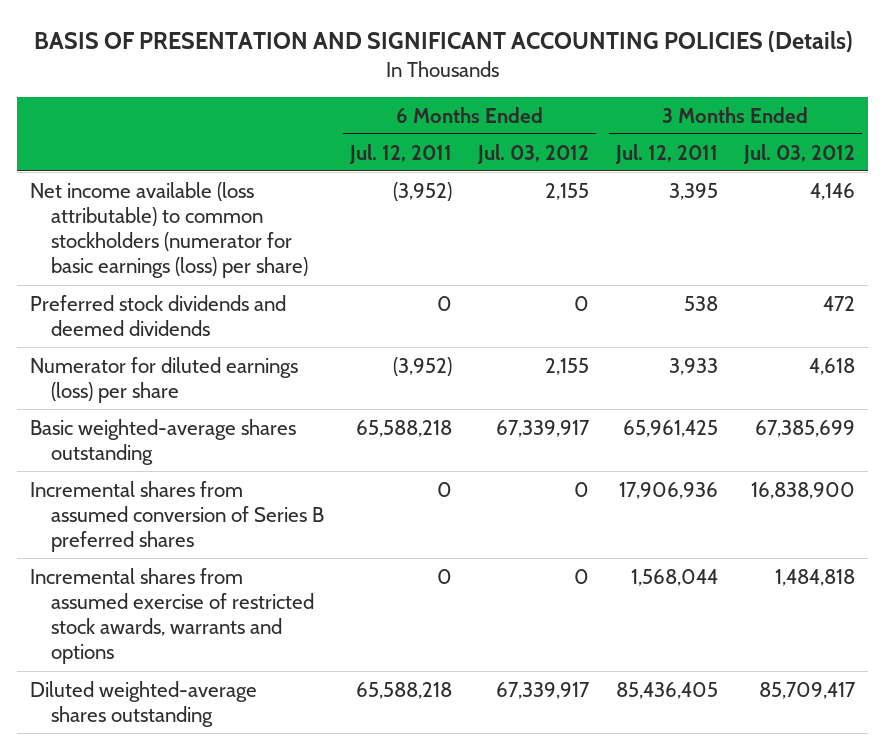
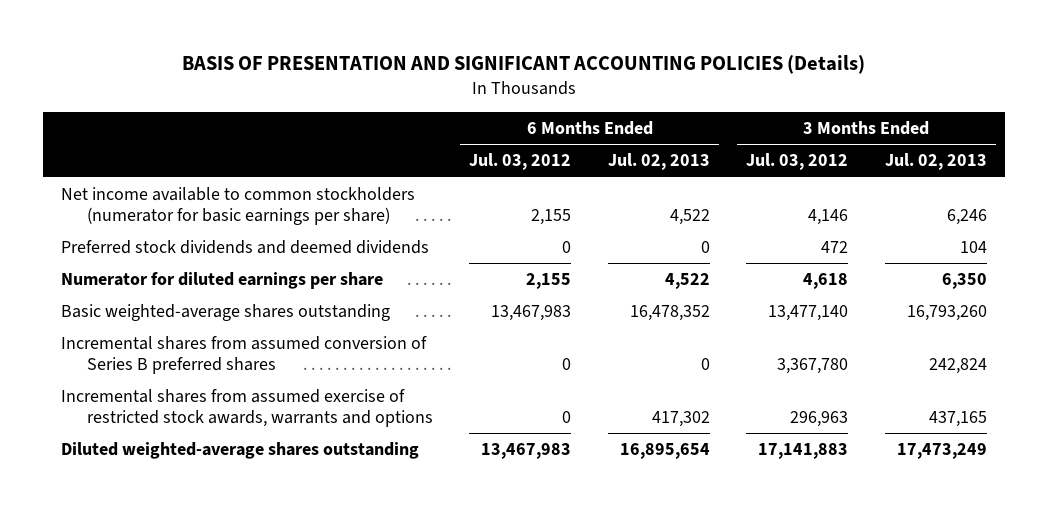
- | 6 Months Ended Jul. 12, 2011 | 6 Months Ended Jul. 03, 2012 | 3 Months Ended Jul. 12, 2011 | 3 Months Ended Jul. 03, 2012
+ | 6 Months Ended Jul. 03, 2012 | 6 Months Ended Jul. 02, 2013 | 3 Months Ended Jul. 03, 2012 | 3 Months Ended Jul. 02, 2013
- Net income available (loss attributable) to common stockholders (numerator for basic earnings (loss) per share) | (3,952) | 2,155 | 3,395 | 4,146
+ Net income available to common stockholders (numerator for basic earnings per share) | 2,155 | 4,522 | 4,146 | 6,246
- Numerator for diluted earnings (loss) per share | (3,952) | 2,155 | 3,933 | 4,618
- Basic weighted-average shares outstanding | 65,588,218 | 67,339,917 | 65,961,425 | 67,385,699
- Incremental shares from assumed conversion of Series B preferred shares | 0 | 0 | 17,906,936 | 16,838,900
- Incremental shares from assumed exercise of restricted stock awards, warrants and options | 0 | 0 | 1,568,044 | 1,484,818
- Diluted weighted-average shares outstanding | 65,588,218 | 67,339,917 | 85,436,405 | 85,709,417
+ Numerator for diluted earnings per share | 2,155 | 4,522 | 4,618 | 6,350
+ Basic weighted-average shares outstanding | 13,467,983 | 16,478,352 | 13,477,140 | 16,793,260
+ Incremental shares from assumed conversion of Series B preferred shares | 0 | 0 | 3,367,780 | 242,824
+ Incremental shares from assumed exercise of restricted stock awards, warrants and options | 0 | 417,302 | 296,963 | 437,165
+ Diluted weighted-average shares outstanding | 13,467,983 | 16,895,654 | 17,141,883 | 17,473,249

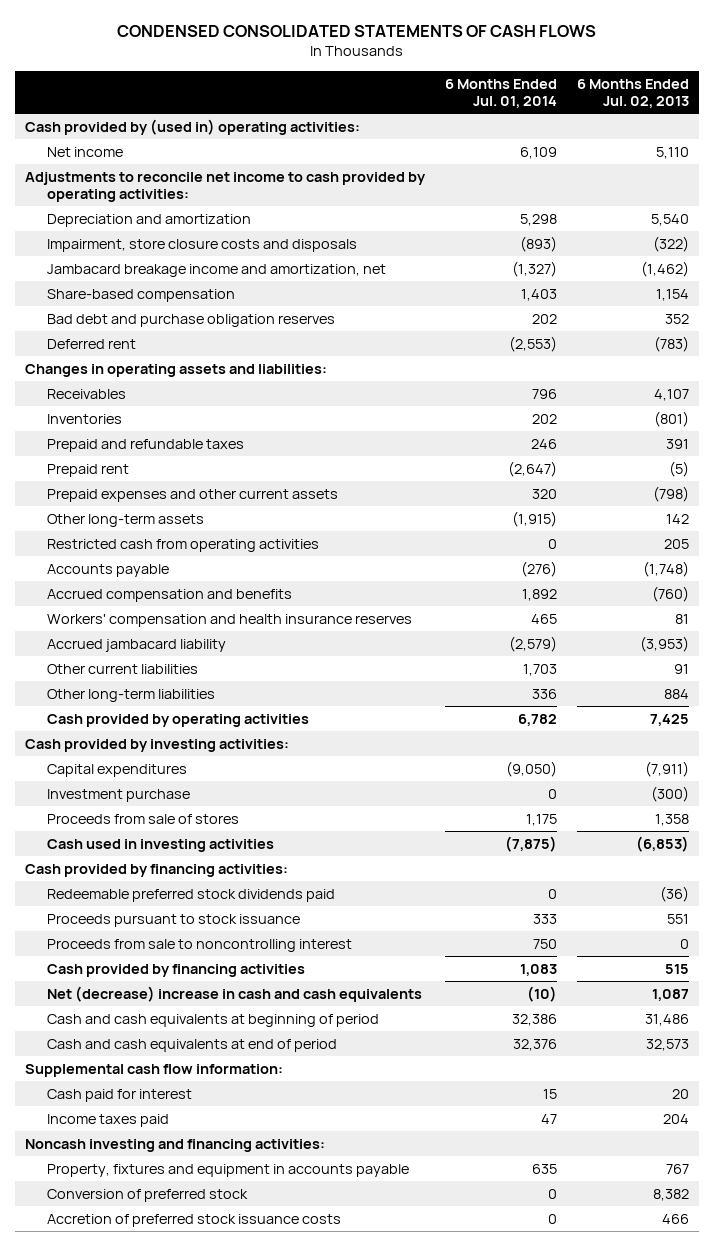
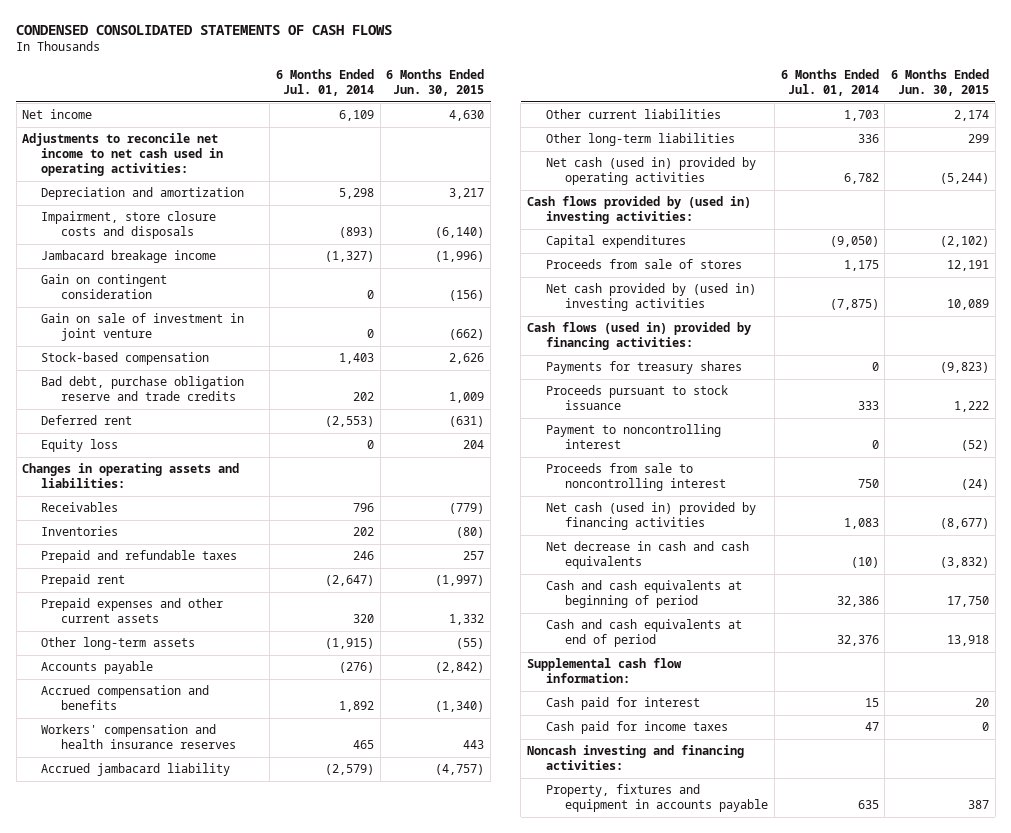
- | 6 Months Ended Jul. 01, 2014 | 6 Months Ended Jul. 02, 2013
+ | 6 Months Ended Jul. 01, 2014 | 6 Months Ended Jun. 30, 2015
- Cash provided by (used in) operating activities:
- Adjustments to reconcile net income to cash provided by operating activities:
+ Adjustments to reconcile net income to net cash used in operating activities:
- Jambacard breakage income and amortization, net | (1,327) | (1,462)
- Share-based compensation | 1,403 | 1,154
- Bad debt and purchase obligation reserves | 202 | 352
+ Jambacard breakage income | (1,327) | (1,996)
+ Gain on contingent consideration | 0 | (156)
+ Gain on sale of investment in joint venture | 0 | (662)
+ Stock-based compensation | 1,403 | 2,626
+ Bad debt, purchase obligation reserve and trade credits | 202 | 1,009
+ Equity loss | 0 | 204
- Restricted cash from operating activities | 0 | 205
- Cash provided by operating activities | 6,782 | 7,425
- Cash provided by investing activities:
+ Net cash (used in) provided by operating activities | 6,782 | (5,244)
+ Cash flows provided by (used in) investing activities:
- Investment purchase | 0 | (300)
- Cash used in investing activities | (7,875) | (6,853)
- Cash provided by financing activities:
- Redeemable preferred stock dividends paid | 0 | (36)
+ Net cash provided by (used in) investing activities | (7,875) | 10,089
+ Cash flows (used in) provided by financing activities:
+ Payments for treasury shares | 0 | (9,823)
+ Payment to noncontrolling interest | 0 | (52)
- Cash provided by financing activities | 1,083 | 515
- Net (decrease) increase in cash and cash equivalents | (10) | 1,087
+ Net cash (used in) provided by financing activities | 1,083 | (8,677)
+ Net decrease in cash and cash equivalents | (10) | (3,832)
- Income taxes paid | 47 | 204
+ Cash paid for income taxes | 47 | 0
- Conversion of preferred stock | 0 | 8,382
- Accretion of preferred stock issuance costs | 0 | 466

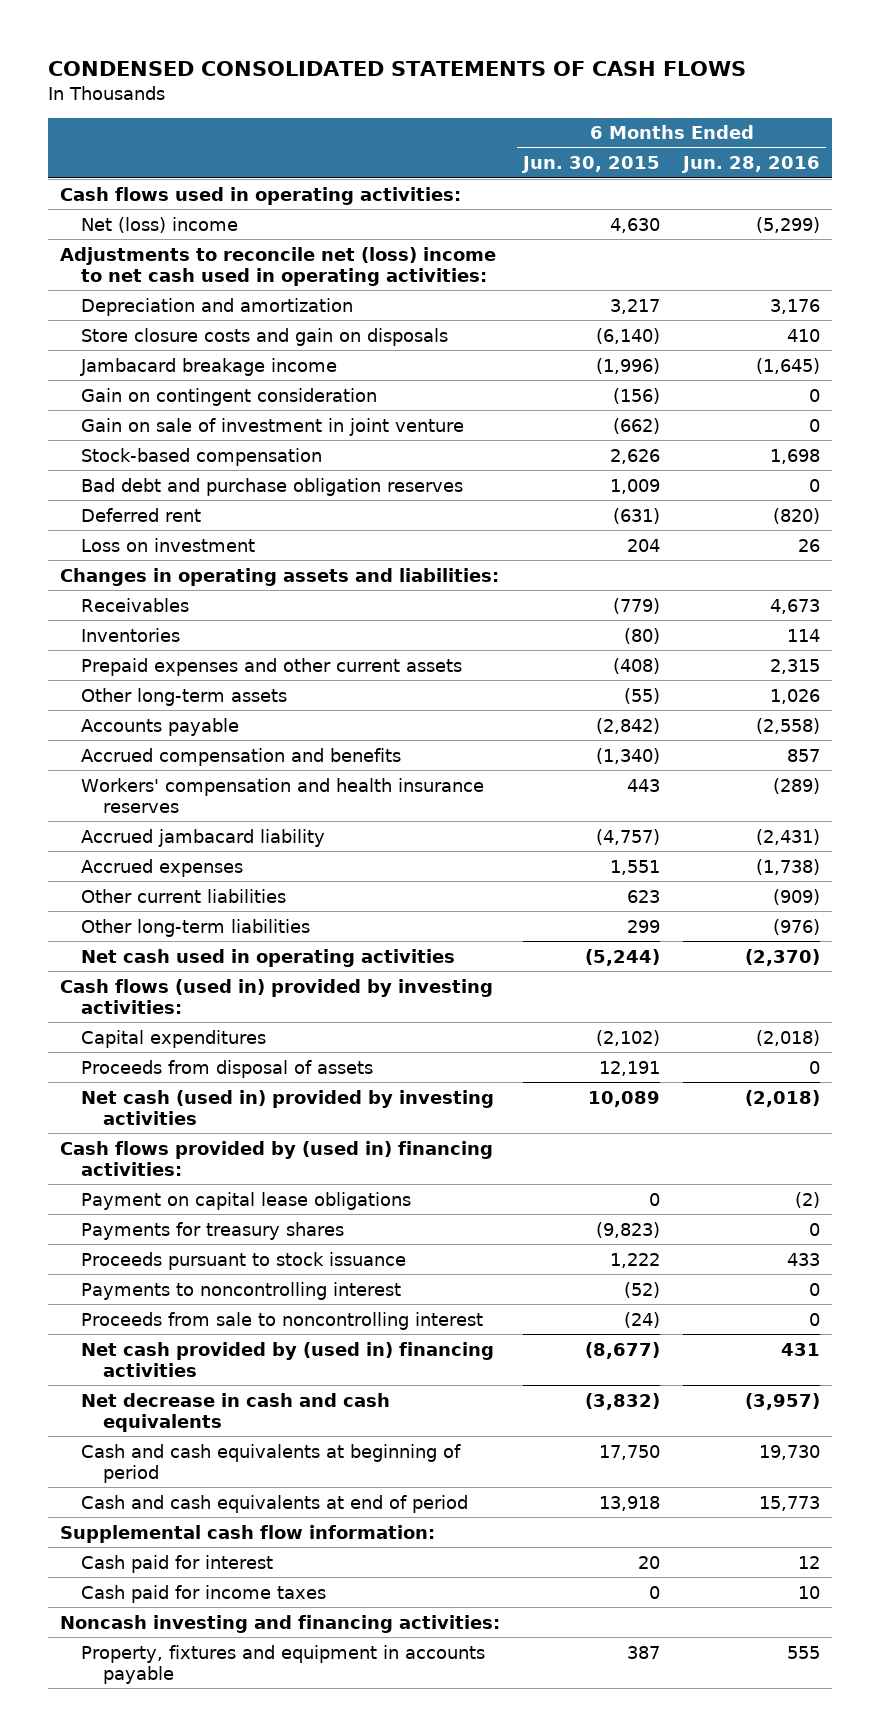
- | 6 Months Ended Jul. 01, 2014 | 6 Months Ended Jun. 30, 2015
+ | 6 Months Ended Jun. 30, 2015 | 6 Months Ended Jun. 28, 2016
- Net income | 6,109 | 4,630
- Adjustments to reconcile net income to net cash used in operating activities:
+ Cash flows used in operating activities:
+ Net (loss) income | 4,630 | (5,299)
+ Adjustments to reconcile net (loss) income to net cash used in operating activities:
- Impairment, store closure costs and disposals | (893) | (6,140)
+ Store closure costs and gain on disposals | (6,140) | 410
- Bad debt, purchase obligation reserve and trade credits | 202 | 1,009
+ Bad debt and purchase obligation reserves | 1,009 | 0
- Equity loss | 0 | 204
+ Loss on investment | 204 | 26
- Prepaid and refundable taxes | 246 | 257
- Prepaid rent | (2,647) | (1,997)
- Prepaid expenses and other current assets | 320 | 1,332
+ Prepaid expenses and other current assets | (408) | 2,315
- Other current liabilities | 1,703 | 2,174
+ Accrued expenses | 1,551 | (1,738)
+ Other current liabilities | 623 | (909)
- Net cash (used in) provided by operating activities | 6,782 | (5,244)
- Cash flows provided by (used in) investing activities:
+ Net cash used in operating activities | (5,244) | (2,370)
+ Cash flows (used in) provided by investing activities:
- Proceeds from sale of stores | 1,175 | 12,191
- Net cash provided by (used in) investing activities | (7,875) | 10,089
- Cash flows (used in) provided by financing activities:
+ Proceeds from disposal of assets | 12,191 | 0
+ Net cash (used in) provided by investing activities | 10,089 | (2,018)
+ Cash flows provided by (used in) financing activities:
+ Payment on capital lease obligations | 0 | (2)
- Payment to noncontrolling interest | 0 | (52)
+ Payments to noncontrolling interest | (52) | 0
- Net cash (used in) provided by financing activities | 1,083 | (8,677)
+ Net cash provided by (used in) financing activities | (8,677) | 431

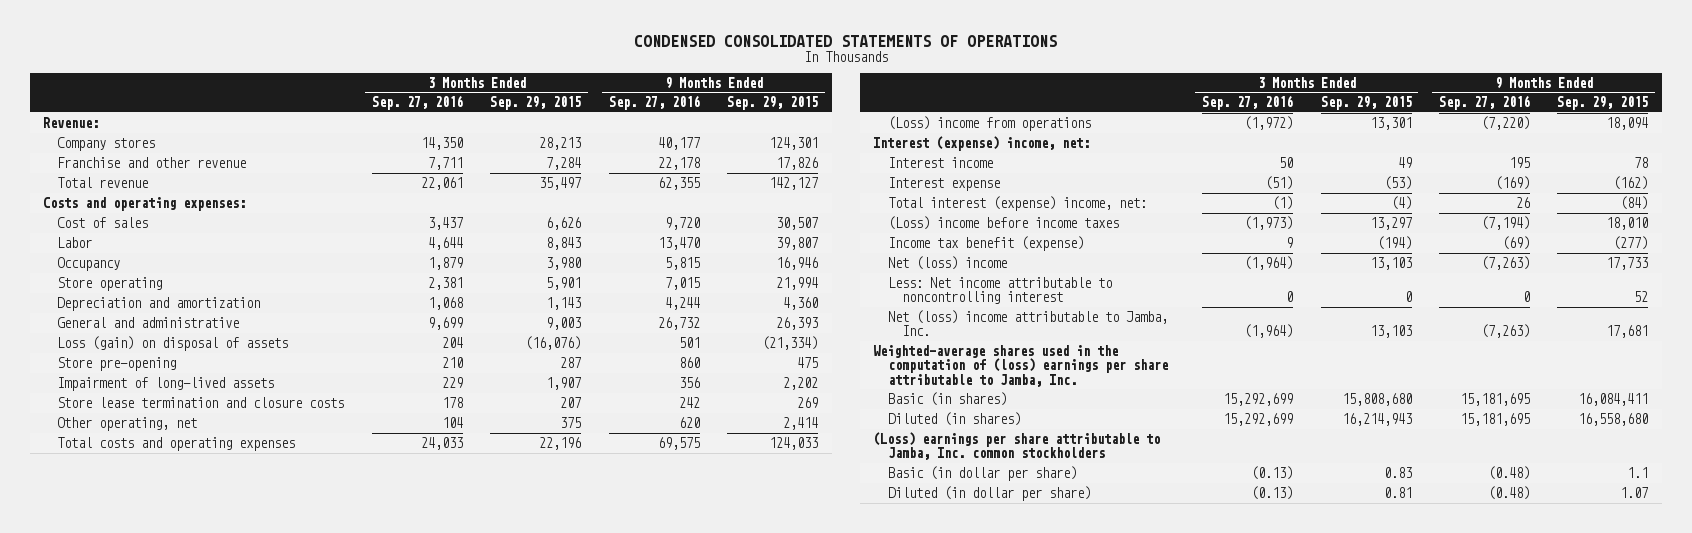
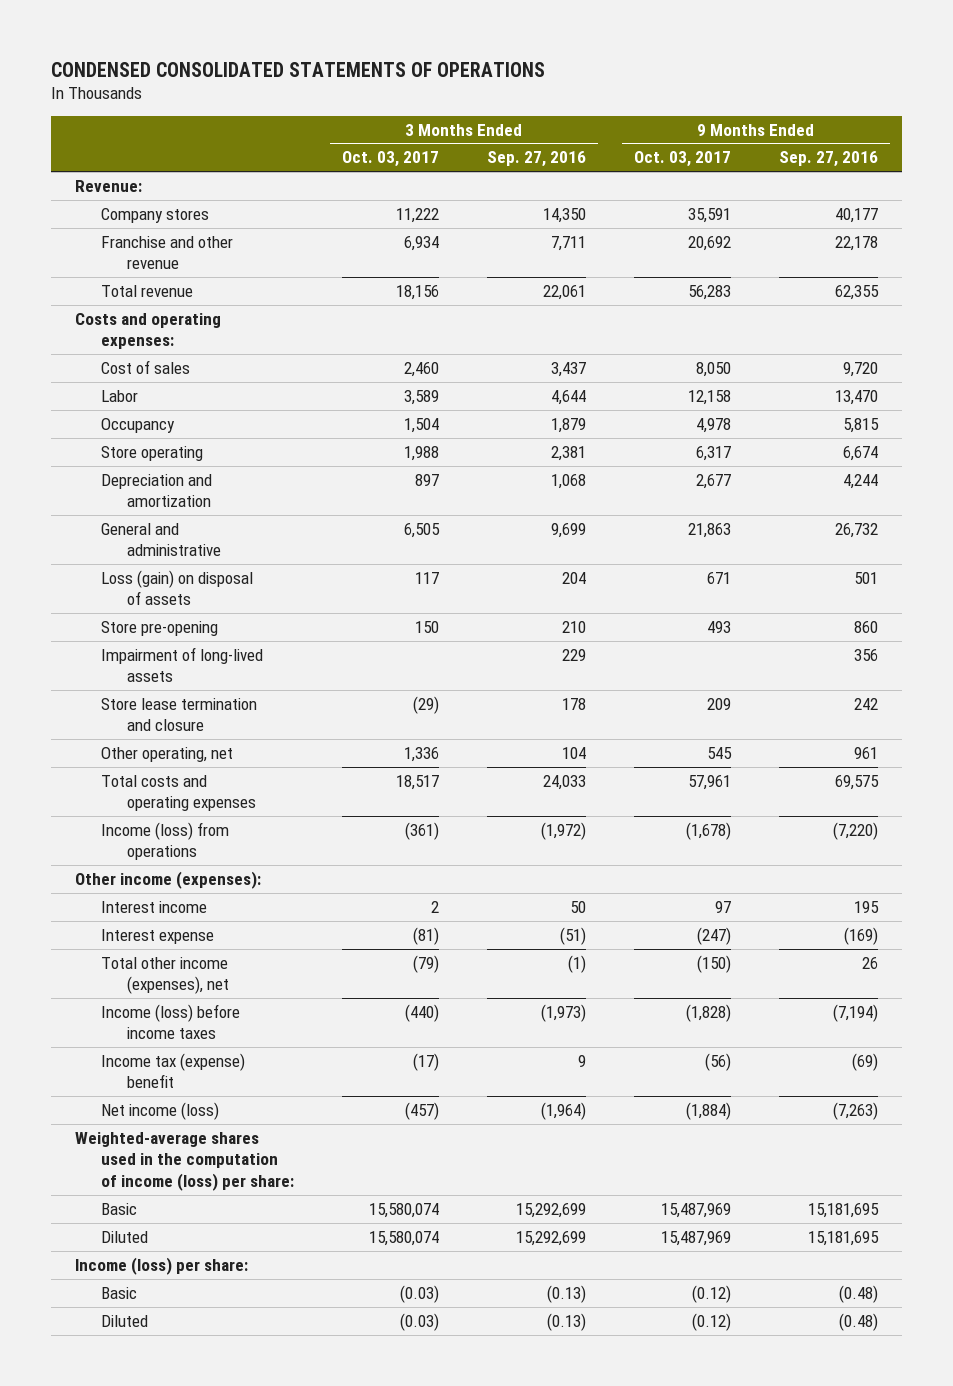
- | 3 Months Ended Sep. 27, 2016 | 3 Months Ended Sep. 29, 2015 | 9 Months Ended Sep. 27, 2016 | 9 Months Ended Sep. 29, 2015
+ | 3 Months Ended Oct. 03, 2017 | 3 Months Ended Sep. 27, 2016 | 9 Months Ended Oct. 03, 2017 | 9 Months Ended Sep. 27, 2016
- Store operating | 2,381 | 5,901 | 7,015 | 21,994
+ Store operating | 1,988 | 2,381 | 6,317 | 6,674
- Store lease termination and closure costs | 178 | 207 | 242 | 269
- Other operating, net | 104 | 375 | 620 | 2,414
+ Store lease termination and closure | (29) | 178 | 209 | 242
+ Other operating, net | 1,336 | 104 | 545 | 961
- (Loss) income from operations | (1,972) | 13,301 | (7,220) | 18,094
- Interest (expense) income, net:
+ Income (loss) from operations | (361) | (1,972) | (1,678) | (7,220)
+ Other income (expenses):
- Total interest (expense) income, net: | (1) | (4) | 26 | (84)
- (Loss) income before income taxes | (1,973) | 13,297 | (7,194) | 18,010
- Income tax benefit (expense) | 9 | (194) | (69) | (277)
- Net (loss) income | (1,964) | 13,103 | (7,263) | 17,733
- Less: Net income attributable to noncontrolling interest | 0 | 0 | 0 | 52
- Net (loss) income attributable to Jamba, Inc. | (1,964) | 13,103 | (7,263) | 17,681
- Weighted-average shares used in the computation of (loss) earnings per share attributable to Jamba, Inc.
- Basic (in shares) | 15,292,699 | 15,808,680 | 15,181,695 | 16,084,411
- Diluted (in shares) | 15,292,699 | 16,214,943 | 15,181,695 | 16,558,680
- (Loss) earnings per share attributable to Jamba, Inc. common stockholders
- Basic (in dollar per share) | (0.13) | 0.83 | (0.48) | 1.1
- Diluted (in dollar per share) | (0.13) | 0.81 | (0.48) | 1.07
+ Total other income (expenses), net | (79) | (1) | (150) | 26
+ Income (loss) before income taxes | (440) | (1,973) | (1,828) | (7,194)
+ Income tax (expense) benefit | (17) | 9 | (56) | (69)
+ Net income (loss) | (457) | (1,964) | (1,884) | (7,263)
+ Weighted-average shares used in the computation of income (loss) per share:
+ Basic | 15,580,074 | 15,292,699 | 15,487,969 | 15,181,695
+ Diluted | 15,580,074 | 15,292,699 | 15,487,969 | 15,181,695
+ Income (loss) per share:
+ Basic | (0.03) | (0.13) | (0.12) | (0.48)
+ Diluted | (0.03) | (0.13) | (0.12) | (0.48)

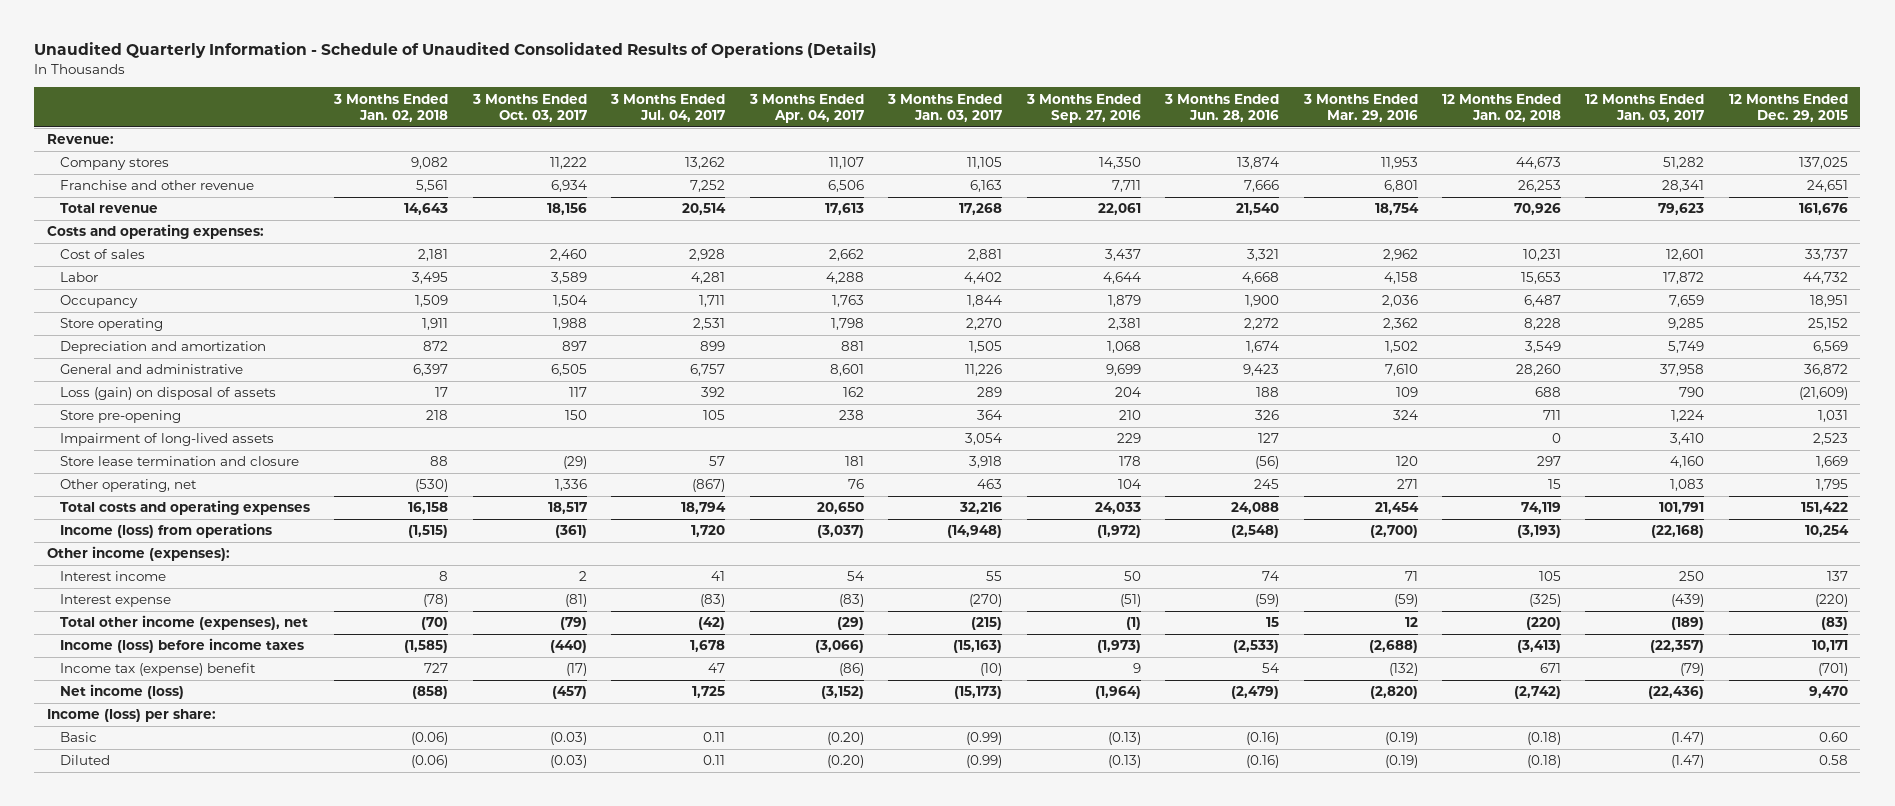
- CONDENSED CONSOLIDATED STATEMENTS OF OPERATIONS
+ Unaudited Quarterly Information - Schedule of Unaudited Consolidated Results of Operations (Details)
- | 3 Months Ended Oct. 03, 2017 | 3 Months Ended Sep. 27, 2016 | 9 Months Ended Oct. 03, 2017 | 9 Months Ended Sep. 27, 2016
+ | 3 Months Ended Jan. 02, 2018 | 3 Months Ended Oct. 03, 2017 | 3 Months Ended Jul. 04, 2017 | 3 Months Ended Apr. 04, 2017 | 3 Months Ended Jan. 03, 2017 | 3 Months Ended Sep. 27, 2016 | 3 Months Ended Jun. 28, 2016 | 3 Months Ended Mar. 29, 2016 | 12 Months Ended Jan. 02, 2018 | 12 Months Ended Jan. 03, 2017 | 12 Months Ended Dec. 29, 2015
- Weighted-average shares used in the computation of income (loss) per share:
- Basic | 15,580,074 | 15,292,699 | 15,487,969 | 15,181,695
- Diluted | 15,580,074 | 15,292,699 | 15,487,969 | 15,181,695

